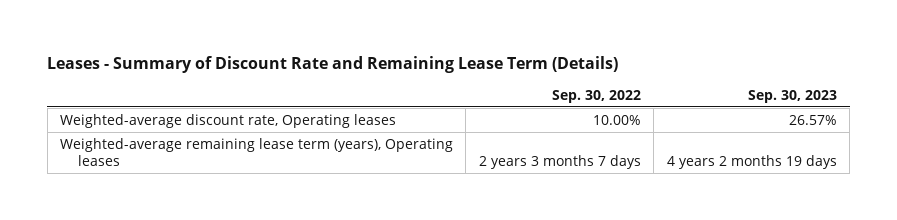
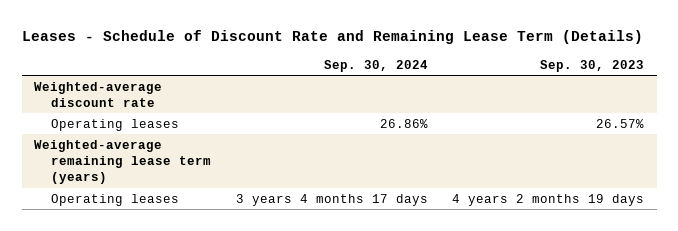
- Leases - Summary of Discount Rate and Remaining Lease Term (Details)
+ Leases - Schedule of Discount Rate and Remaining Lease Term (Details)
- | Sep. 30, 2022 | Sep. 30, 2023
+ | Sep. 30, 2024 | Sep. 30, 2023
- Weighted-average discount rate, Operating leases | 10.00% | 26.57%
- Weighted-average remaining lease term (years), Operating leases | 2 years 3 months 7 days | 4 years 2 months 19 days
+ Weighted-average discount rate
+ Operating leases | 26.86% | 26.57%
+ Weighted-average remaining lease term (years)
+ Operating leases | 3 years 4 months 17 days | 4 years 2 months 19 days

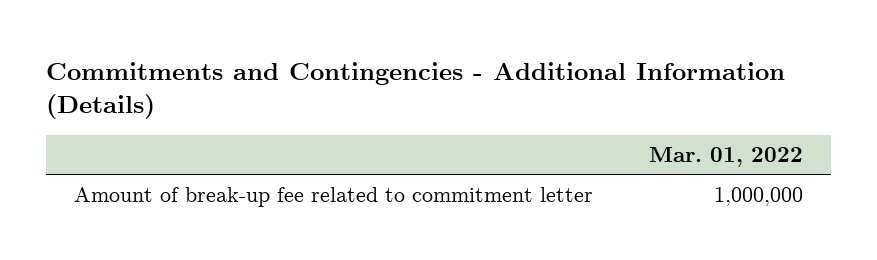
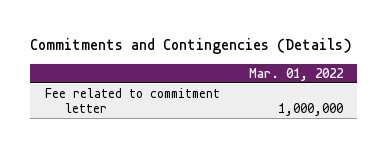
- Commitments and Contingencies - Additional Information (Details)
+ Commitments and Contingencies (Details)
- Amount of break-up fee related to commitment letter | 1,000,000
+ Fee related to commitment letter | 1,000,000

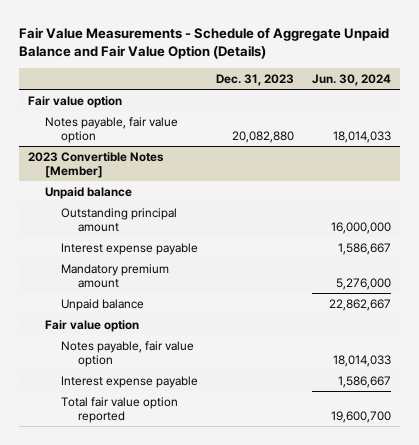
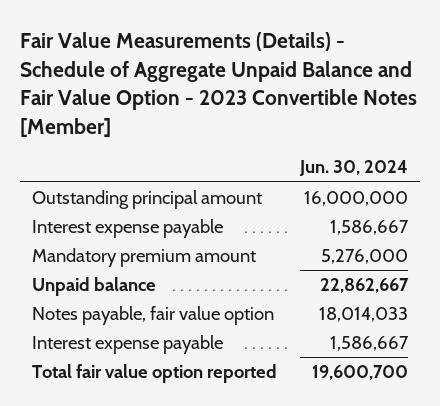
- Fair Value Measurements - Schedule of Aggregate Unpaid Balance and Fair Value Option (Details)
+ Fair Value Measurements (Details) - Schedule of Aggregate Unpaid Balance and Fair Value Option - 2023 Convertible Notes [Member]
- | Dec. 31, 2023 | Jun. 30, 2024
+ | Jun. 30, 2024
- Fair value option
- Notes payable, fair value option | 20,082,880 | 18,014,033
- 2023 Convertible Notes [Member]
- Unpaid balance
- Fair value option

